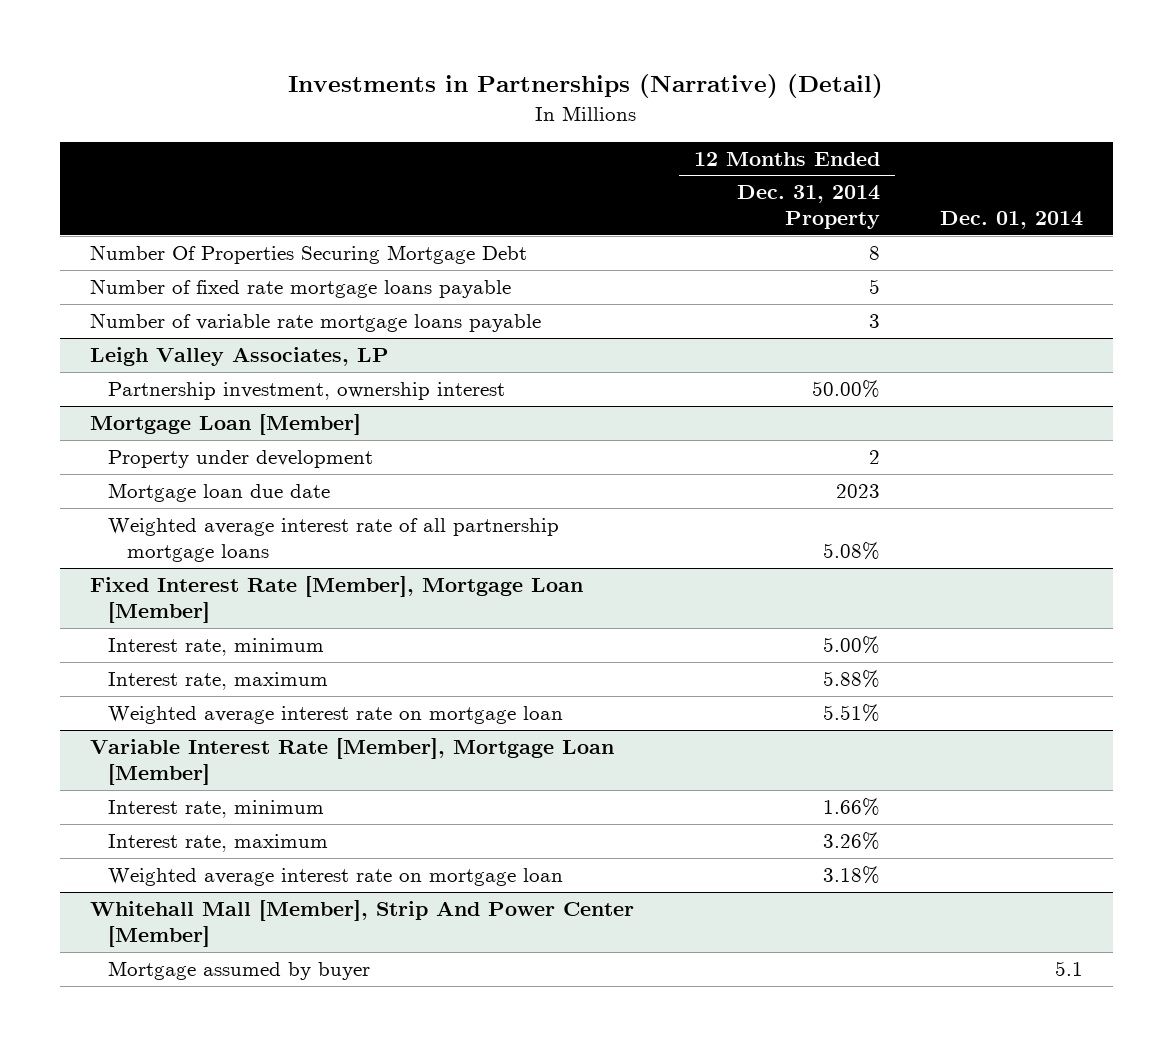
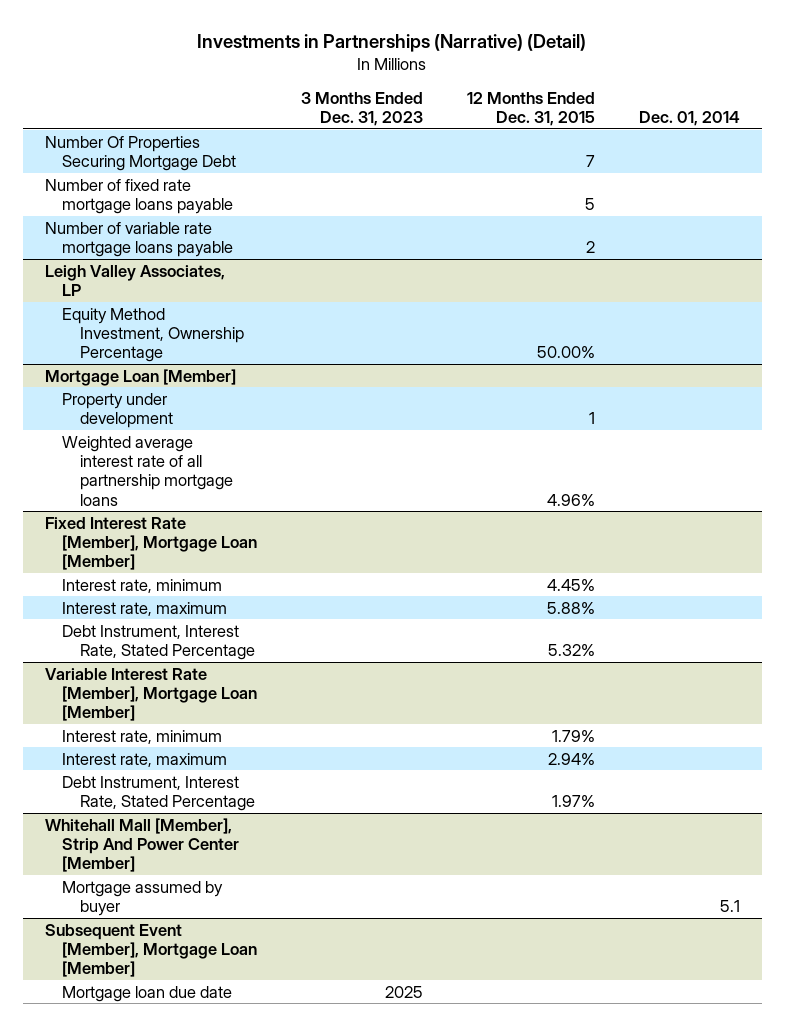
- | 12 Months Ended Dec. 31, 2014 Property | Dec. 01, 2014
+ | 3 Months Ended Dec. 31, 2023 | 12 Months Ended Dec. 31, 2015 | Dec. 01, 2014
@ Leigh Valley Associates, LP
- Partnership investment, ownership interest | 50.00% |
+ Equity Method Investment, Ownership Percentage | | 50.00% |
@ Mortgage Loan [Member]
- Mortgage loan due date | 2023 |
@ Fixed Interest Rate [Member], Mortgage Loan [Member]
- Weighted average interest rate on mortgage loan | 5.51% |
+ Debt Instrument, Interest Rate, Stated Percentage | | 5.32% |
@ Variable Interest Rate [Member], Mortgage Loan [Member]
- Weighted average interest rate on mortgage loan | 3.18% |
+ Debt Instrument, Interest Rate, Stated Percentage | | 1.97% |
+ Subsequent Event [Member], Mortgage Loan [Member]
+ Mortgage loan due date | 2025 | |

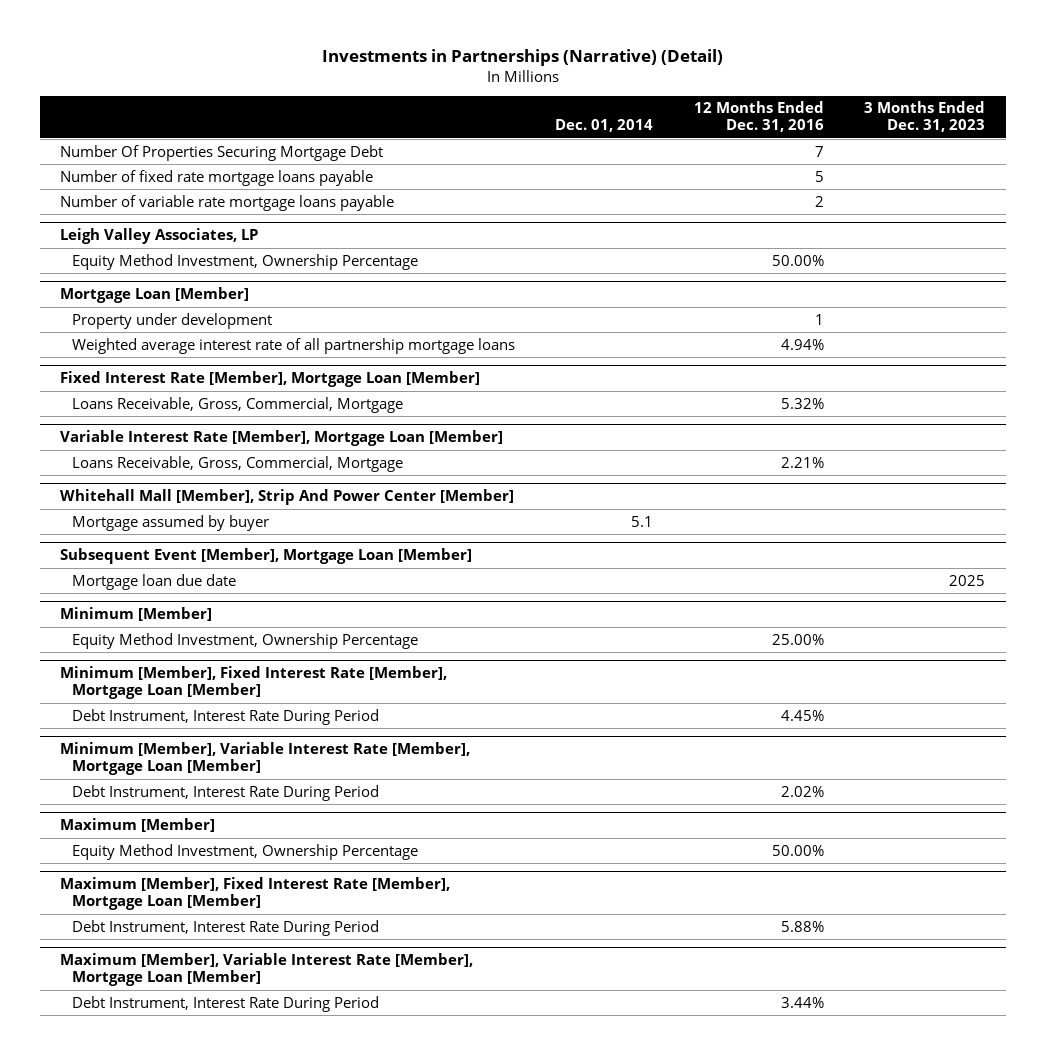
- | 3 Months Ended Dec. 31, 2023 | 12 Months Ended Dec. 31, 2015 | Dec. 01, 2014
+ | Dec. 01, 2014 | 12 Months Ended Dec. 31, 2016 | 3 Months Ended Dec. 31, 2023
@ Fixed Interest Rate [Member], Mortgage Loan [Member]
- Interest rate, minimum | | 4.45% |
- Interest rate, maximum | | 5.88% |
- Debt Instrument, Interest Rate, Stated Percentage | | 5.32% |
+ Loans Receivable, Gross, Commercial, Mortgage | | 5.32% |
@ Variable Interest Rate [Member], Mortgage Loan [Member]
- Interest rate, minimum | | 1.79% |
- Interest rate, maximum | | 2.94% |
- Debt Instrument, Interest Rate, Stated Percentage | | 1.97% |
+ Loans Receivable, Gross, Commercial, Mortgage | | 2.21% |
+ Minimum [Member]
+ Equity Method Investment, Ownership Percentage | | 25.00% |
+ Minimum [Member], Fixed Interest Rate [Member], Mortgage Loan [Member]
+ Debt Instrument, Interest Rate During Period | | 4.45% |
+ Minimum [Member], Variable Interest Rate [Member], Mortgage Loan [Member]
+ Debt Instrument, Interest Rate During Period | | 2.02% |
+ Maximum [Member]
+ Equity Method Investment, Ownership Percentage | | 50.00% |
+ Maximum [Member], Fixed Interest Rate [Member], Mortgage Loan [Member]
+ Debt Instrument, Interest Rate During Period | | 5.88% |
+ Maximum [Member], Variable Interest Rate [Member], Mortgage Loan [Member]
+ Debt Instrument, Interest Rate During Period | | 3.44% |

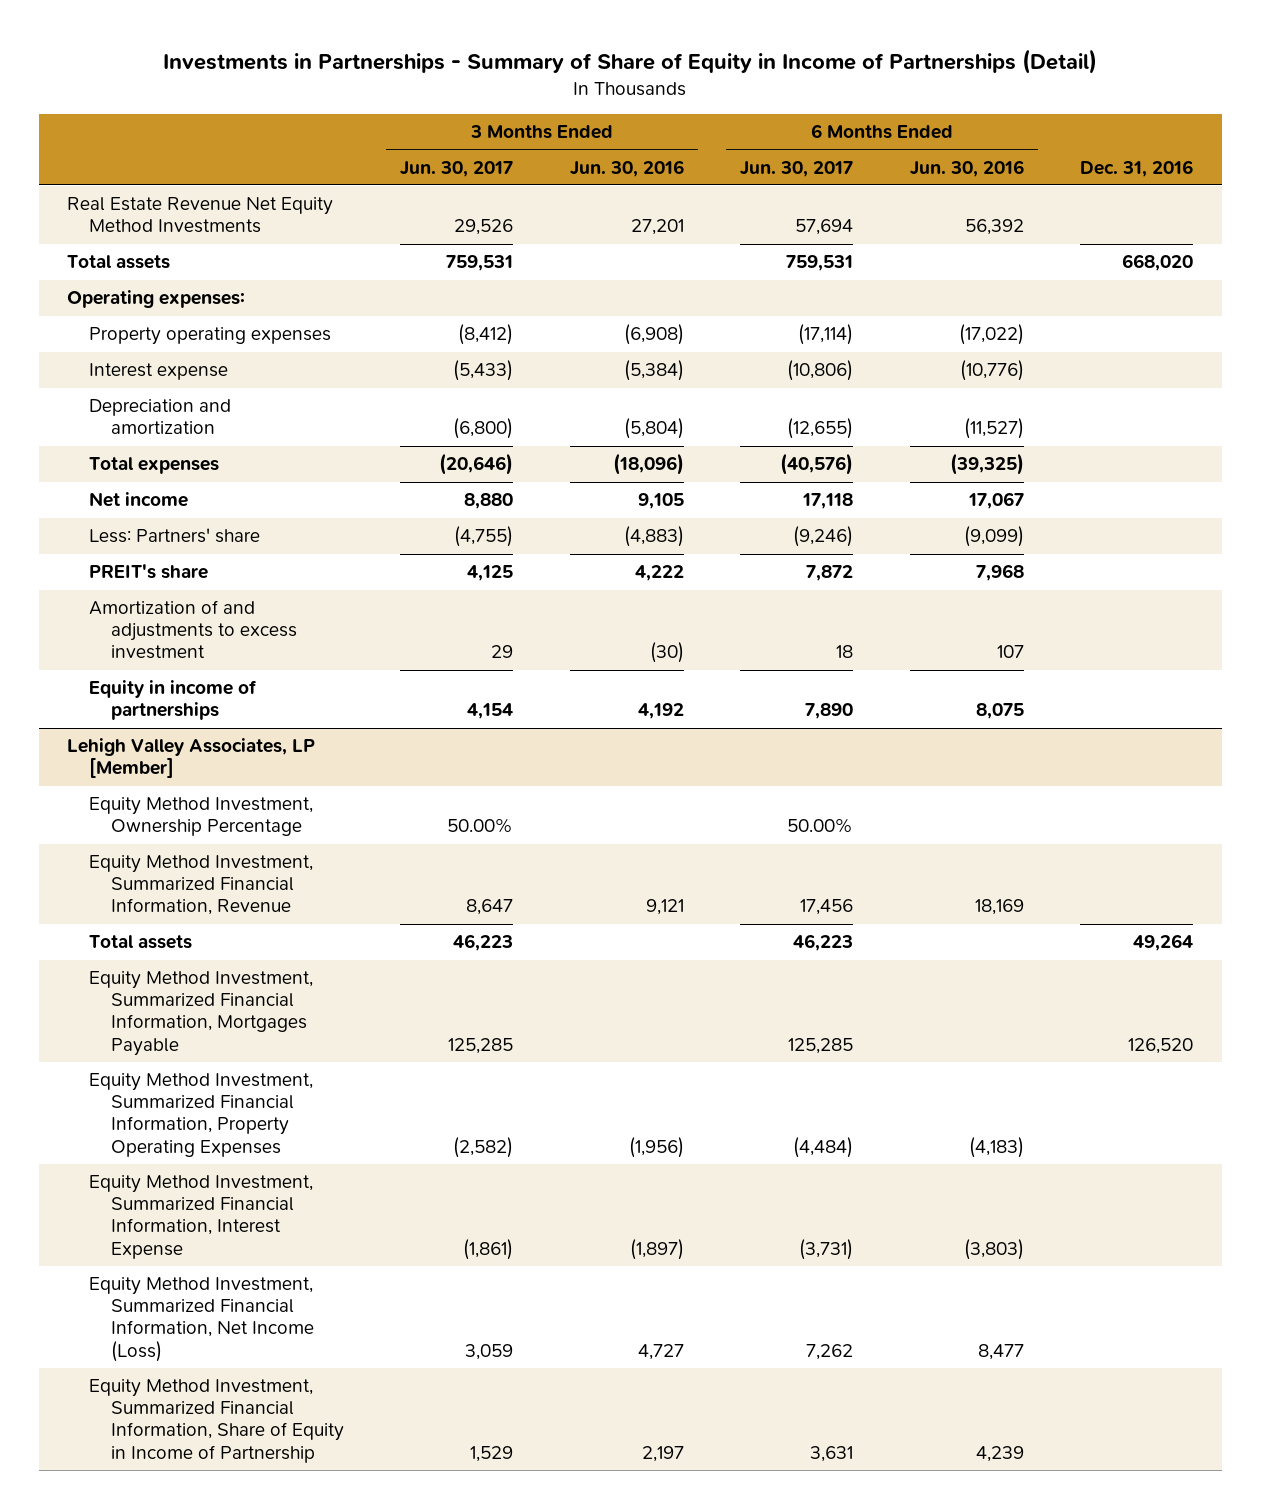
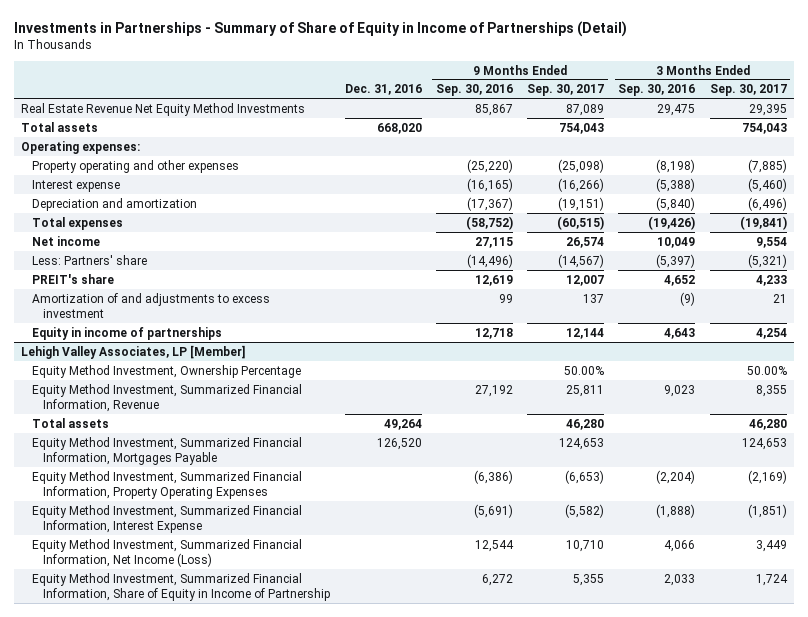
- | 3 Months Ended Jun. 30, 2017 | 3 Months Ended Jun. 30, 2016 | 6 Months Ended Jun. 30, 2017 | 6 Months Ended Jun. 30, 2016 | Dec. 31, 2016
+ | Dec. 31, 2016 | 9 Months Ended Sep. 30, 2016 | 9 Months Ended Sep. 30, 2017 | 3 Months Ended Sep. 30, 2016 | 3 Months Ended Sep. 30, 2017
- Property operating expenses | (8,412) | (6,908) | (17,114) | (17,022) |
+ Property operating and other expenses | | (25,220) | (25,098) | (8,198) | (7,885)

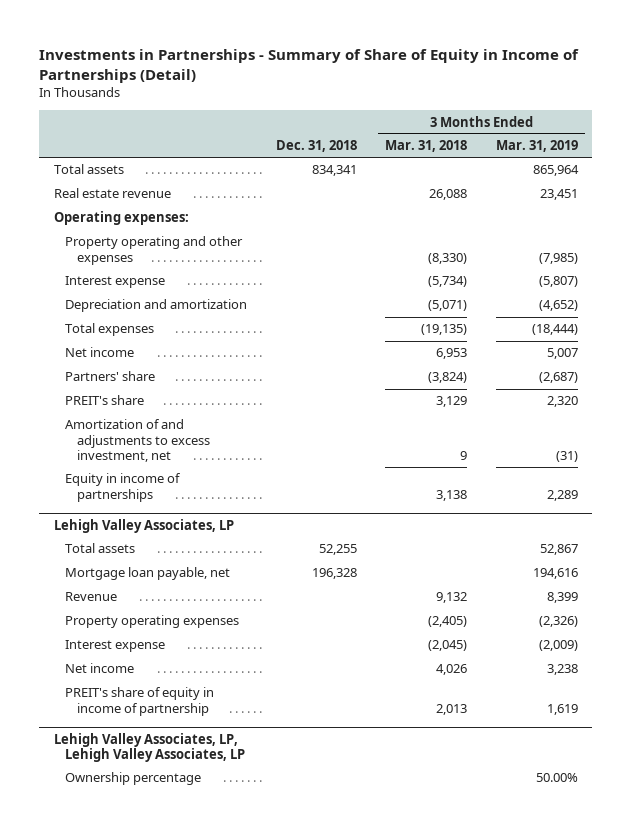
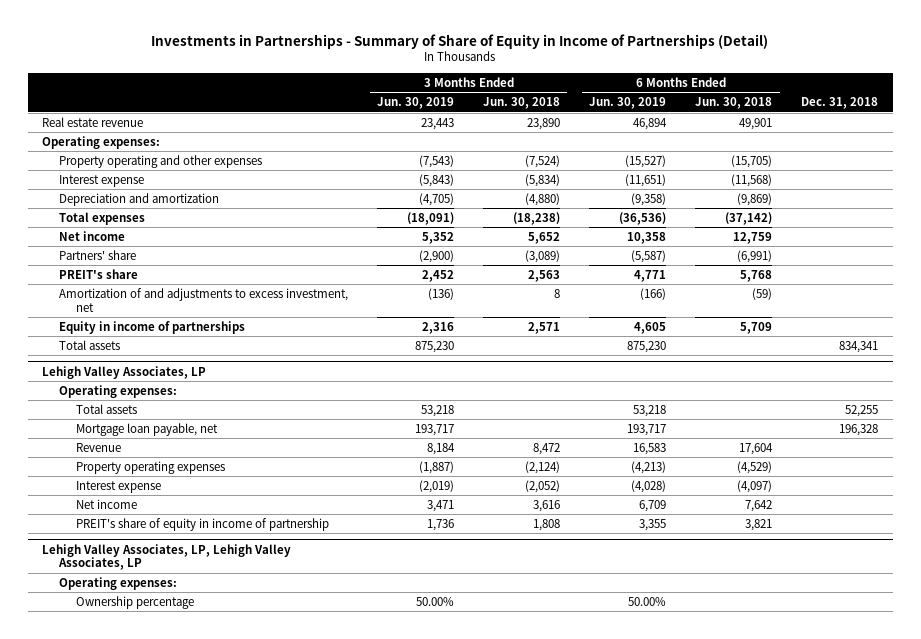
- | Dec. 31, 2018 | 3 Months Ended Mar. 31, 2018 | 3 Months Ended Mar. 31, 2019
+ | 3 Months Ended Jun. 30, 2019 | 3 Months Ended Jun. 30, 2018 | 6 Months Ended Jun. 30, 2019 | 6 Months Ended Jun. 30, 2018 | Dec. 31, 2018
moved down: Total assets | 875,230 | | 875,230 | | 834,341
@ Lehigh Valley Associates, LP
+ Operating expenses:
@ Lehigh Valley Associates, LP, Lehigh Valley Associates, LP
+ Operating expenses:

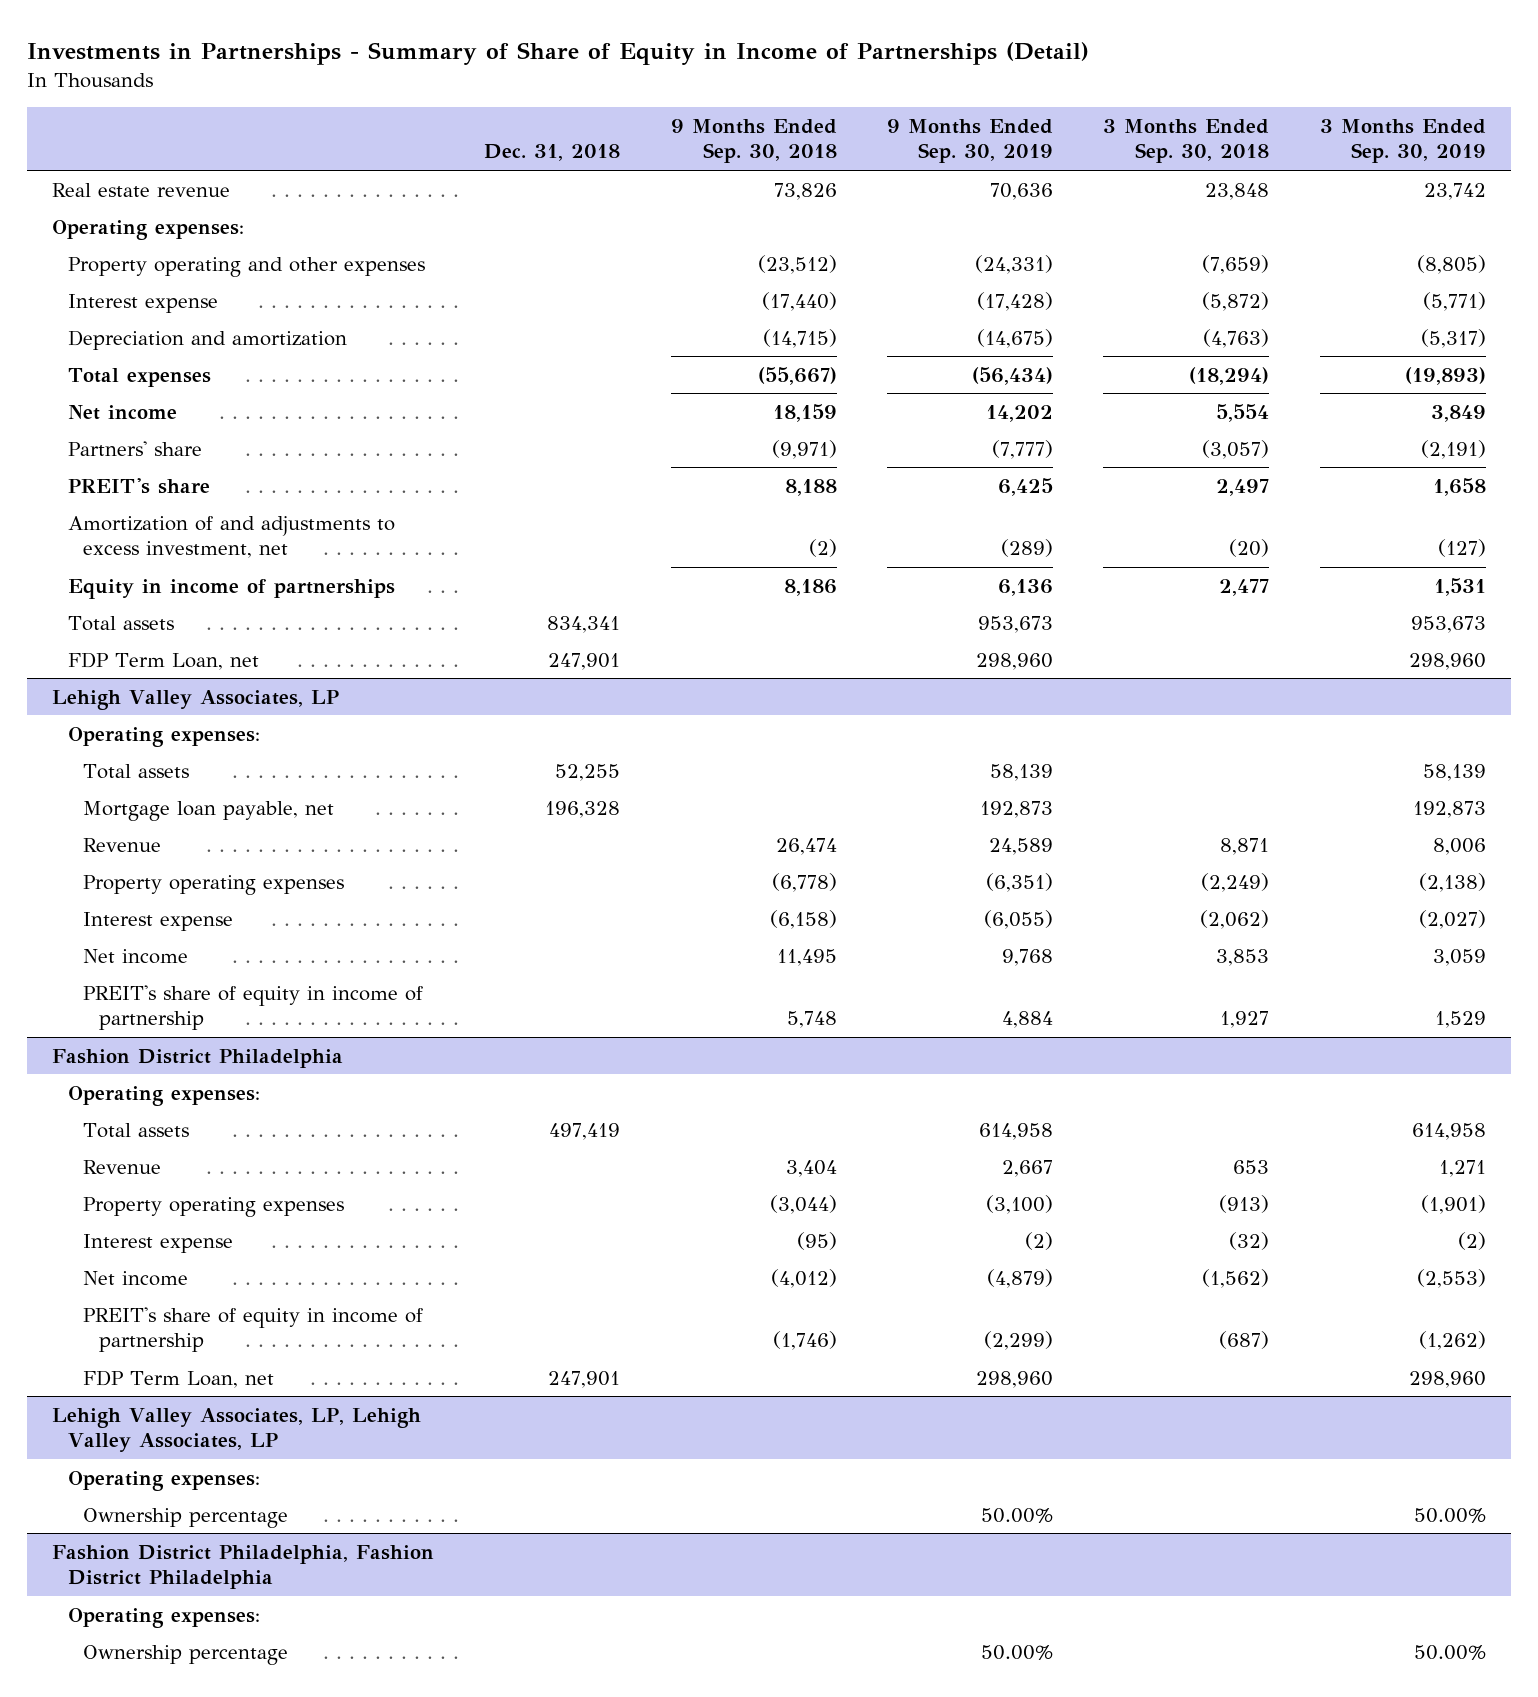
- | 3 Months Ended Jun. 30, 2019 | 3 Months Ended Jun. 30, 2018 | 6 Months Ended Jun. 30, 2019 | 6 Months Ended Jun. 30, 2018 | Dec. 31, 2018
+ | Dec. 31, 2018 | 9 Months Ended Sep. 30, 2018 | 9 Months Ended Sep. 30, 2019 | 3 Months Ended Sep. 30, 2018 | 3 Months Ended Sep. 30, 2019
+ FDP Term Loan, net | 247,901 | | 298,960 | | 298,960
+ Fashion District Philadelphia
+ Operating expenses:
+ Total assets | 497,419 | | 614,958 | | 614,958
+ Revenue | | 3,404 | 2,667 | 653 | 1,271
+ Property operating expenses | | (3,044) | (3,100) | (913) | (1,901)
+ Interest expense | | (95) | (2) | (32) | (2)
+ Net income | | (4,012) | (4,879) | (1,562) | (2,553)
+ PREIT's share of equity in income of partnership | | (1,746) | (2,299) | (687) | (1,262)
+ FDP Term Loan, net | 247,901 | | 298,960 | | 298,960
+ Fashion District Philadelphia, Fashion District Philadelphia
+ Operating expenses:
+ Ownership percentage | | | 50.00% | | 50.00%

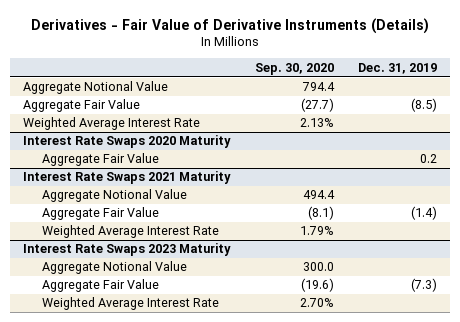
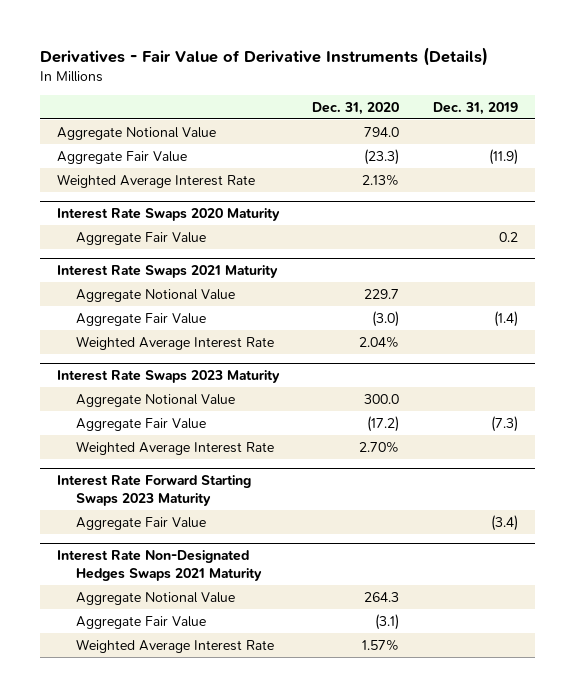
- | Sep. 30, 2020 | Dec. 31, 2019
+ | Dec. 31, 2020 | Dec. 31, 2019
- Aggregate Fair Value | (27.7) | (8.5)
+ Aggregate Fair Value | (23.3) | (11.9)
+ Interest Rate Forward Starting Swaps 2023 Maturity
+ Aggregate Fair Value | | (3.4)
+ Interest Rate Non-Designated Hedges Swaps 2021 Maturity
+ Aggregate Notional Value | 264.3 |
+ Aggregate Fair Value | (3.1) |
+ Weighted Average Interest Rate | 1.57% |

